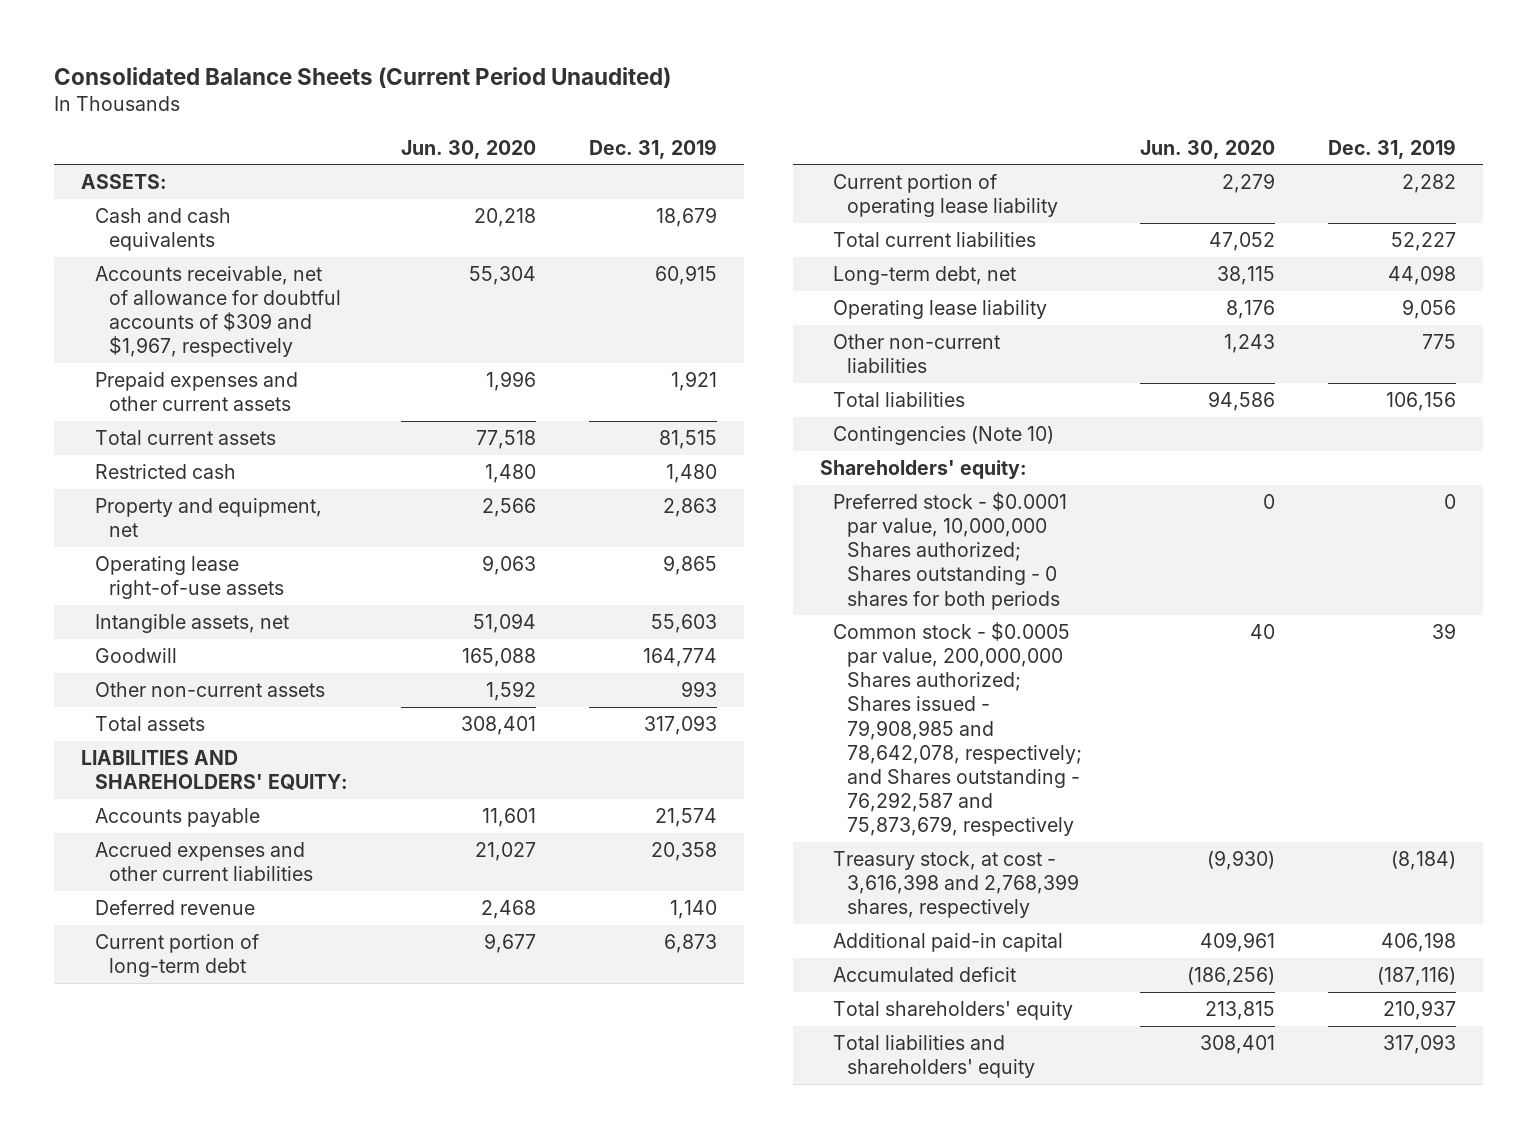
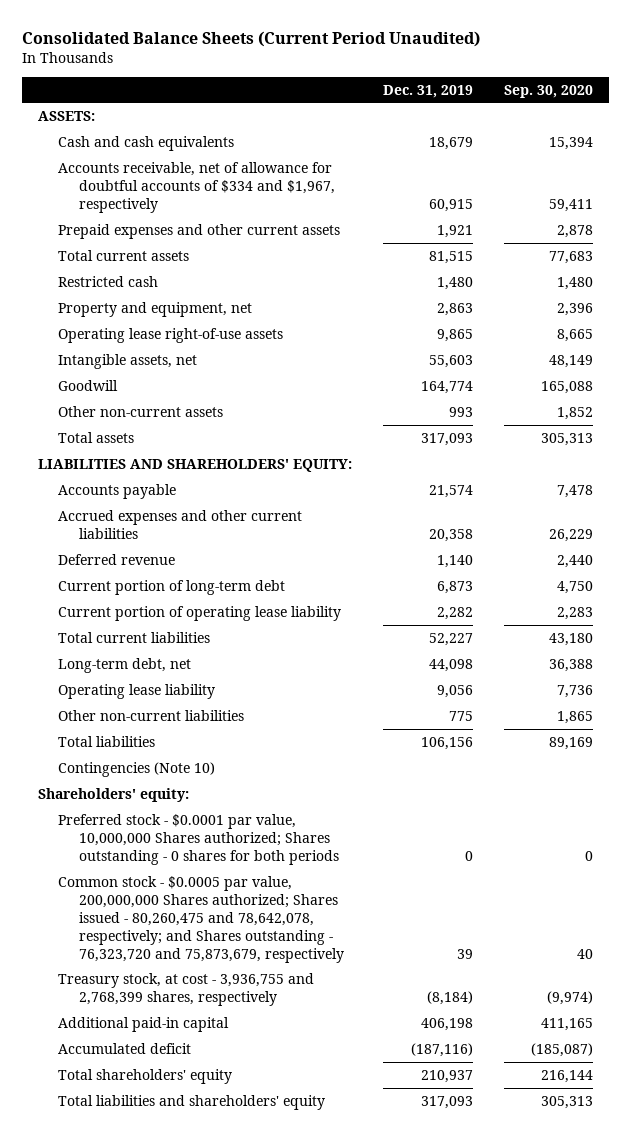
- | Jun. 30, 2020 | Dec. 31, 2019
+ | Dec. 31, 2019 | Sep. 30, 2020
- Accounts receivable, net of allowance for doubtful accounts of $309 and $1,967, respectively | 55,304 | 60,915
+ Accounts receivable, net of allowance for doubtful accounts of $334 and $1,967, respectively | 60,915 | 59,411
- Common stock - $0.0005 par value, 200,000,000 Shares authorized; Shares issued - 79,908,985 and 78,642,078, respectively; and Shares outstanding - 76,292,587 and 75,873,679, respectively | 40 | 39
- Treasury stock, at cost - 3,616,398 and 2,768,399 shares, respectively | (9,930) | (8,184)
+ Common stock - $0.0005 par value, 200,000,000 Shares authorized; Shares issued - 80,260,475 and 78,642,078, respectively; and Shares outstanding - 76,323,720 and 75,873,679, respectively | 39 | 40
+ Treasury stock, at cost - 3,936,755 and 2,768,399 shares, respectively | (8,184) | (9,974)

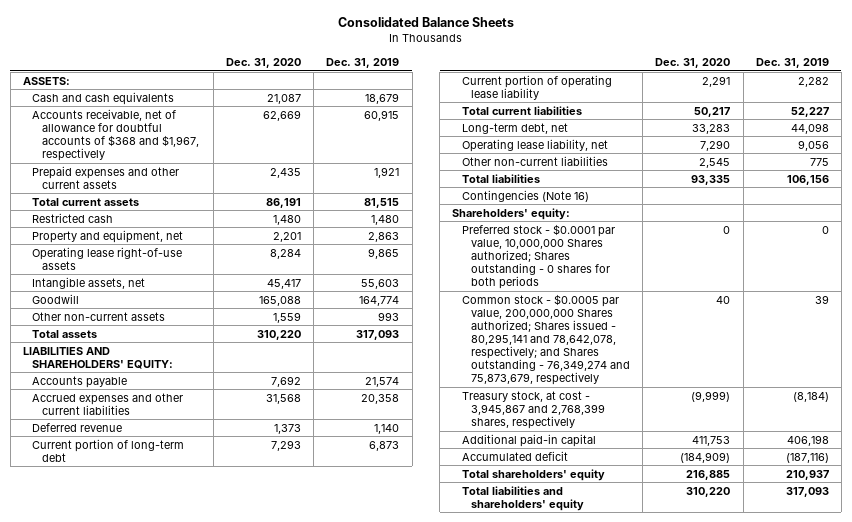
- Consolidated Balance Sheets (Current Period Unaudited)
+ Consolidated Balance Sheets
- | Dec. 31, 2019 | Sep. 30, 2020
+ | Dec. 31, 2020 | Dec. 31, 2019
- Accounts receivable, net of allowance for doubtful accounts of $334 and $1,967, respectively | 60,915 | 59,411
+ Accounts receivable, net of allowance for doubtful accounts of $368 and $1,967, respectively | 62,669 | 60,915
- Operating lease liability | 9,056 | 7,736
+ Operating lease liability, net | 7,290 | 9,056
- Contingencies (Note 10)
+ Contingencies (Note 16)
- Common stock - $0.0005 par value, 200,000,000 Shares authorized; Shares issued - 80,260,475 and 78,642,078, respectively; and Shares outstanding - 76,323,720 and 75,873,679, respectively | 39 | 40
- Treasury stock, at cost - 3,936,755 and 2,768,399 shares, respectively | (8,184) | (9,974)
+ Common stock - $0.0005 par value, 200,000,000 Shares authorized; Shares issued - 80,295,141 and 78,642,078, respectively; and Shares outstanding - 76,349,274 and 75,873,679, respectively | 40 | 39
+ Treasury stock, at cost - 3,945,867 and 2,768,399 shares, respectively | (9,999) | (8,184)

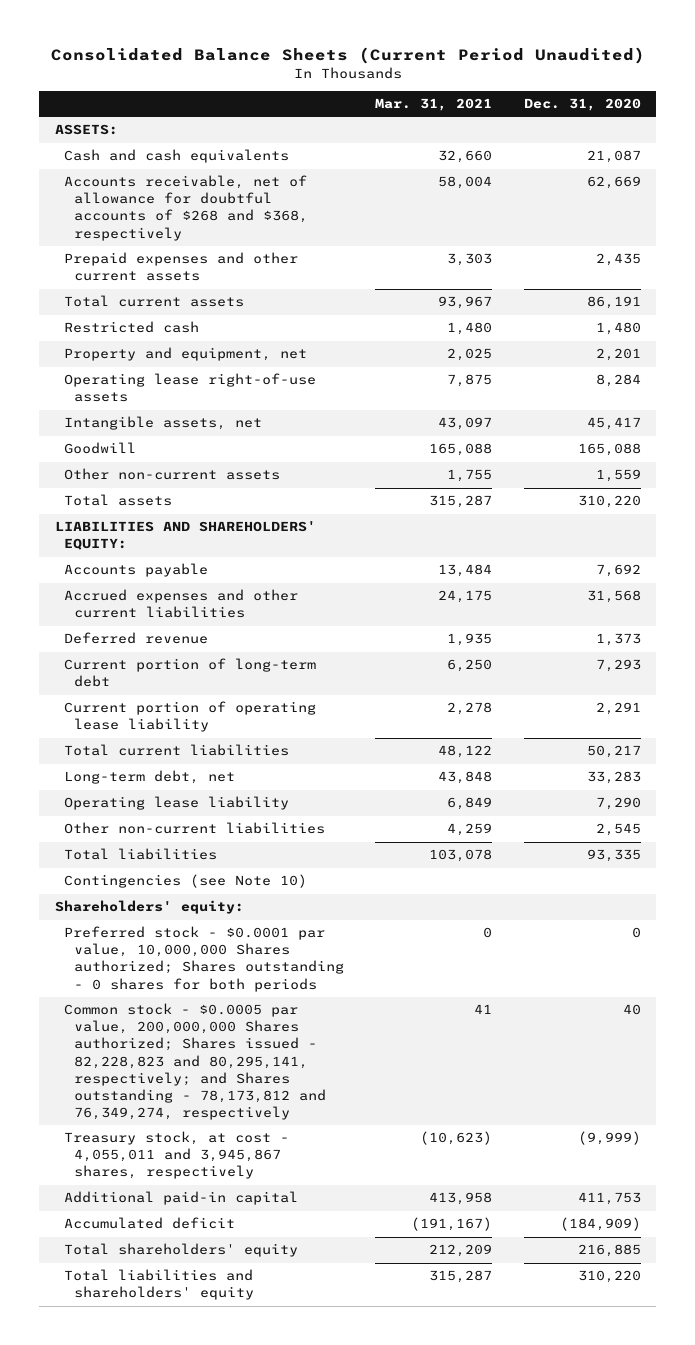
- Consolidated Balance Sheets
+ Consolidated Balance Sheets (Current Period Unaudited)
- | Dec. 31, 2020 | Dec. 31, 2019
+ | Mar. 31, 2021 | Dec. 31, 2020
- Accounts receivable, net of allowance for doubtful accounts of $368 and $1,967, respectively | 62,669 | 60,915
+ Accounts receivable, net of allowance for doubtful accounts of $268 and $368, respectively | 58,004 | 62,669
- Operating lease liability, net | 7,290 | 9,056
+ Operating lease liability | 6,849 | 7,290
- Contingencies (Note 16)
+ Contingencies (see Note 10)
- Common stock - $0.0005 par value, 200,000,000 Shares authorized; Shares issued - 80,295,141 and 78,642,078, respectively; and Shares outstanding - 76,349,274 and 75,873,679, respectively | 40 | 39
- Treasury stock, at cost - 3,945,867 and 2,768,399 shares, respectively | (9,999) | (8,184)
+ Common stock - $0.0005 par value, 200,000,000 Shares authorized; Shares issued - 82,228,823 and 80,295,141, respectively; and Shares outstanding - 78,173,812 and 76,349,274, respectively | 41 | 40
+ Treasury stock, at cost - 4,055,011 and 3,945,867 shares, respectively | (10,623) | (9,999)

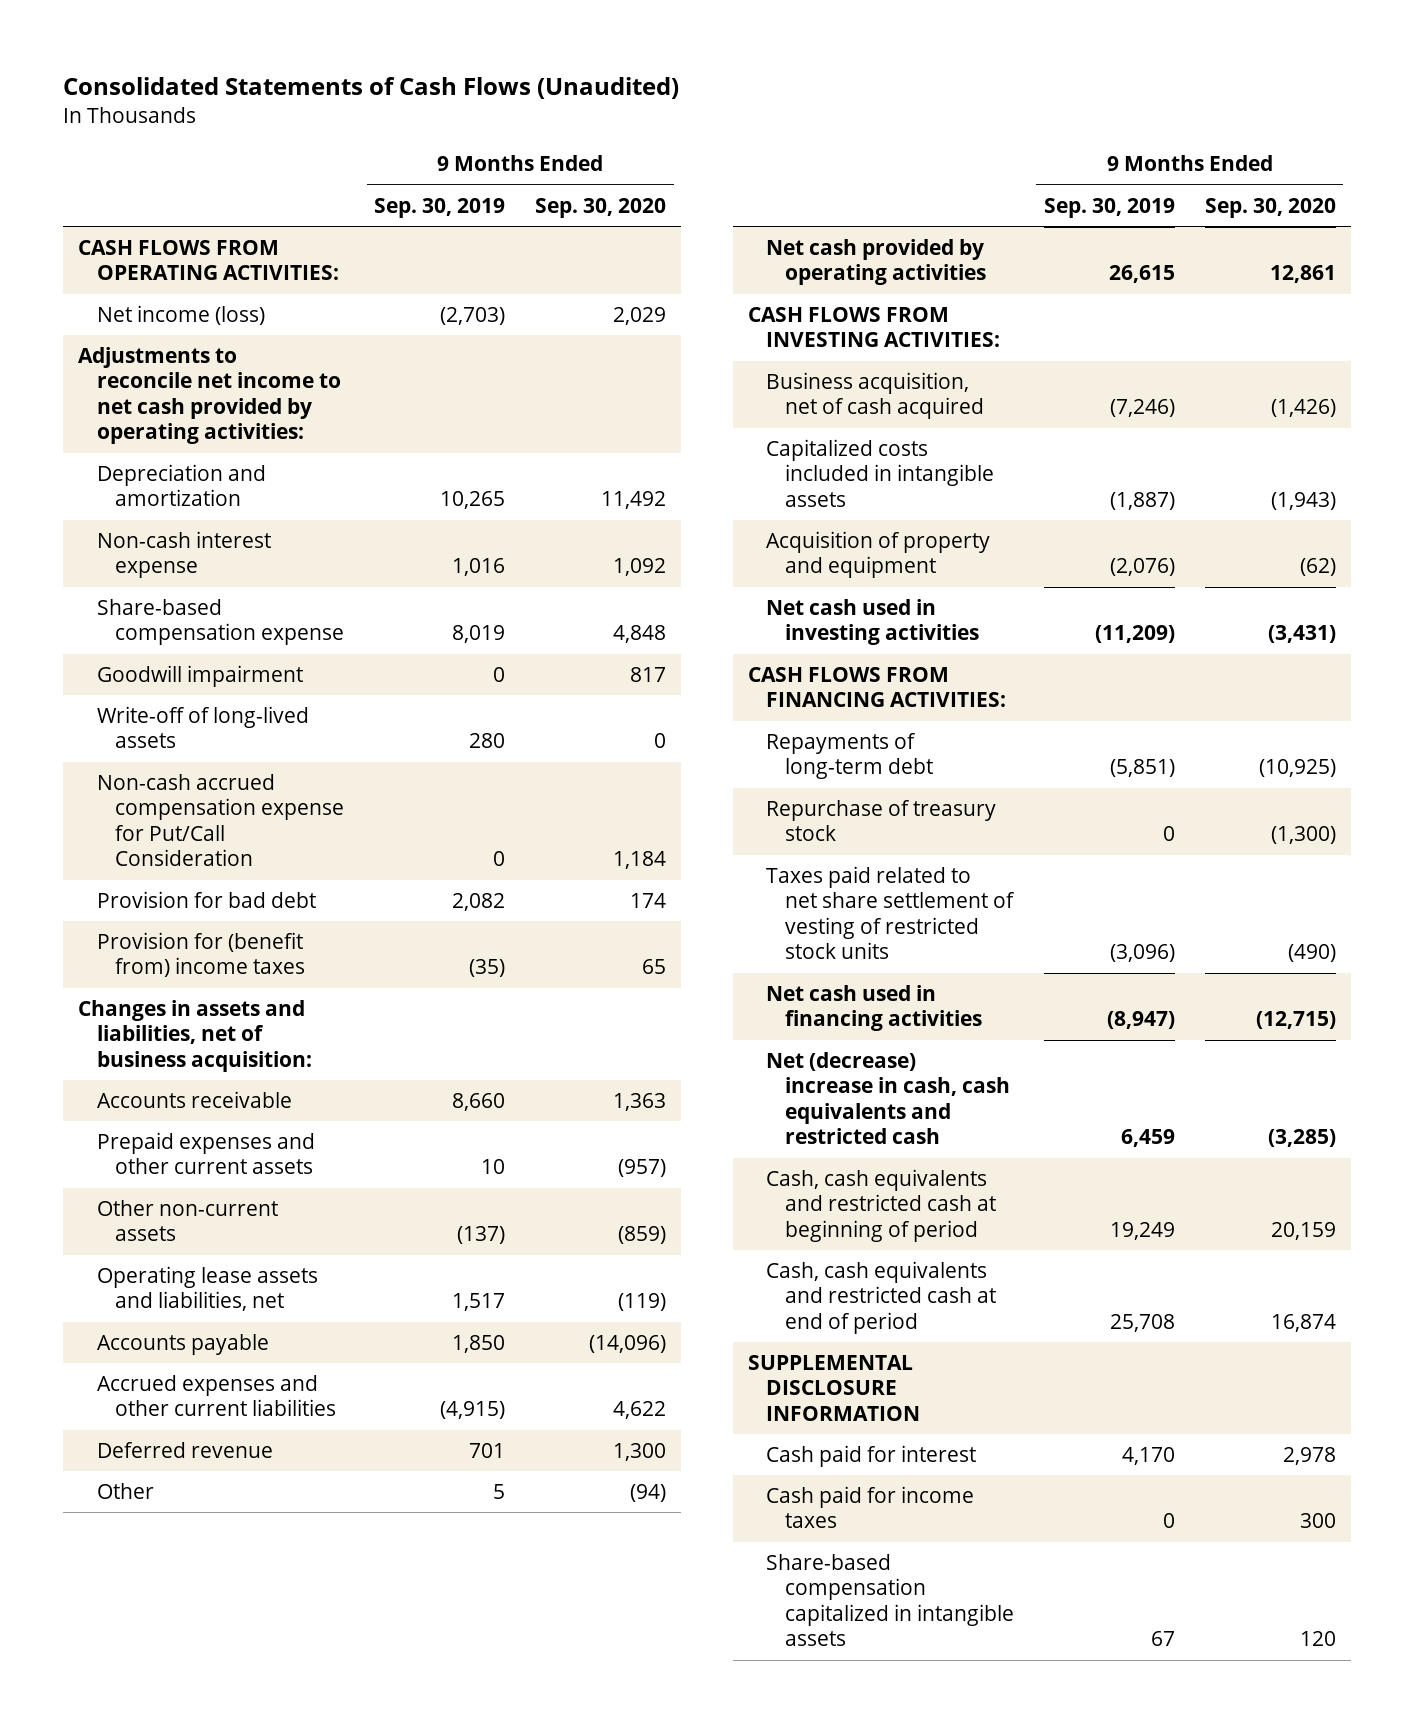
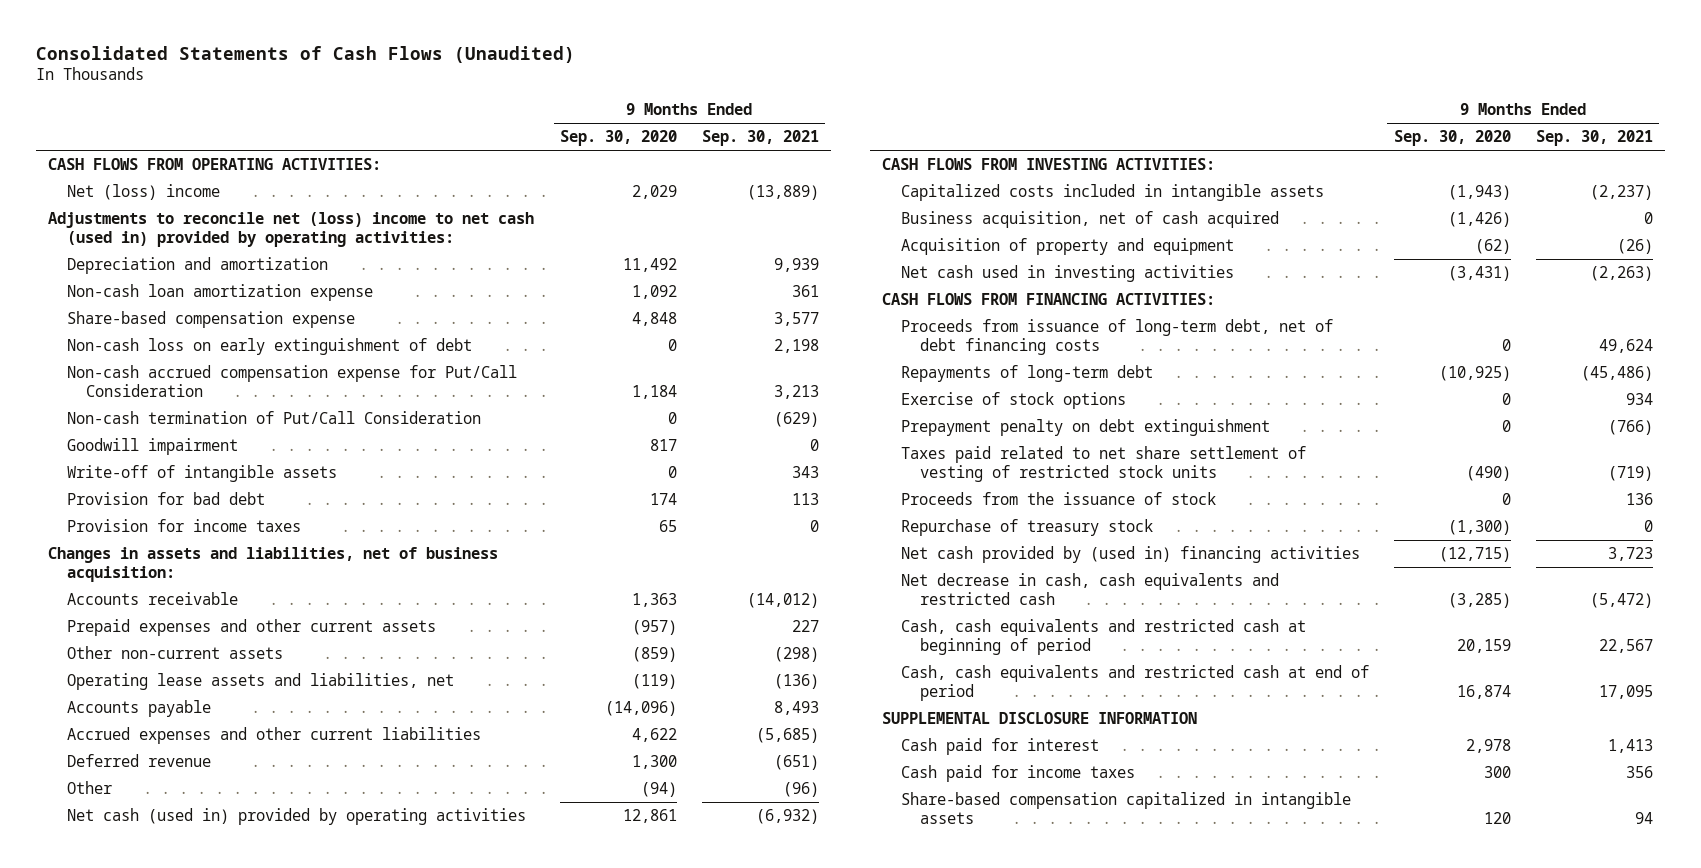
- | 9 Months Ended Sep. 30, 2019 | 9 Months Ended Sep. 30, 2020
+ | 9 Months Ended Sep. 30, 2020 | 9 Months Ended Sep. 30, 2021
- Net income (loss) | (2,703) | 2,029
- Adjustments to reconcile net income to net cash provided by operating activities:
+ Net (loss) income | 2,029 | (13,889)
+ Adjustments to reconcile net (loss) income to net cash (used in) provided by operating activities:
- Non-cash interest expense | 1,016 | 1,092
+ Non-cash loan amortization expense | 1,092 | 361
- Write-off of long-lived assets | 280 | 0
+ Non-cash loss on early extinguishment of debt | 0 | 2,198
+ Non-cash termination of Put/Call Consideration | 0 | (629)
moved down: Goodwill impairment | 817 | 0
+ Write-off of intangible assets | 0 | 343
- Provision for (benefit from) income taxes | (35) | 65
+ Provision for income taxes | 65 | 0
- Net cash provided by operating activities | 26,615 | 12,861
+ Net cash (used in) provided by operating activities | 12,861 | (6,932)
moved down: Business acquisition, net of cash acquired | (1,426) | 0
+ Proceeds from issuance of long-term debt, net of debt financing costs | 0 | 49,624
+ Exercise of stock options | 0 | 934
+ Prepayment penalty on debt extinguishment | 0 | (766)
- Net cash used in financing activities | (8,947) | (12,715)
- Net (decrease) increase in cash, cash equivalents and restricted cash | 6,459 | (3,285)
+ Proceeds from the issuance of stock | 0 | 136
moved down: Repurchase of treasury stock | (1,300) | 0
+ Net cash provided by (used in) financing activities | (12,715) | 3,723
+ Net decrease in cash, cash equivalents and restricted cash | (3,285) | (5,472)

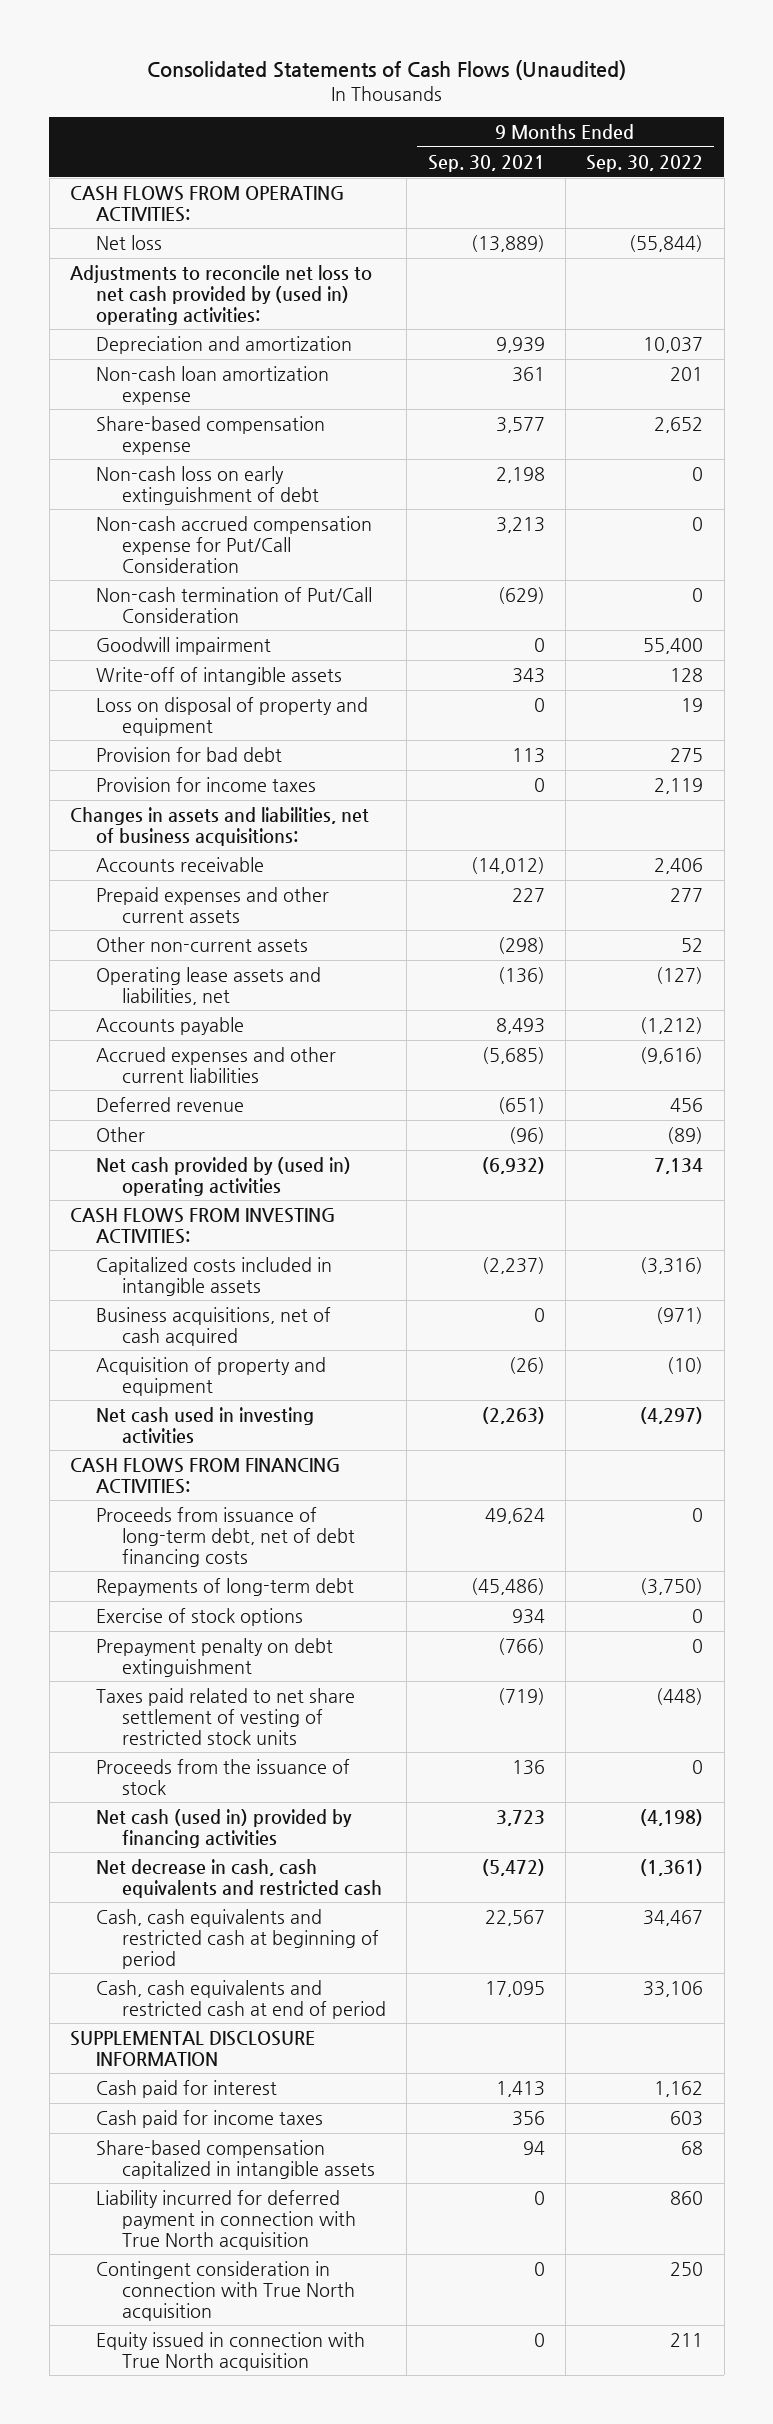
- | 9 Months Ended Sep. 30, 2020 | 9 Months Ended Sep. 30, 2021
+ | 9 Months Ended Sep. 30, 2021 | 9 Months Ended Sep. 30, 2022
- Net (loss) income | 2,029 | (13,889)
- Adjustments to reconcile net (loss) income to net cash (used in) provided by operating activities:
+ Net loss | (13,889) | (55,844)
+ Adjustments to reconcile net loss to net cash provided by (used in) operating activities:
+ Loss on disposal of property and equipment | 0 | 19
- Changes in assets and liabilities, net of business acquisition:
+ Changes in assets and liabilities, net of business acquisitions:
- Net cash (used in) provided by operating activities | 12,861 | (6,932)
+ Net cash provided by (used in) operating activities | (6,932) | 7,134
- Business acquisition, net of cash acquired | (1,426) | 0
+ Business acquisitions, net of cash acquired | 0 | (971)
- Repurchase of treasury stock | (1,300) | 0
- Net cash provided by (used in) financing activities | (12,715) | 3,723
+ Net cash (used in) provided by financing activities | 3,723 | (4,198)
+ Liability incurred for deferred payment in connection with True North acquisition | 0 | 860
+ Contingent consideration in connection with True North acquisition | 0 | 250
+ Equity issued in connection with True North acquisition | 0 | 211

